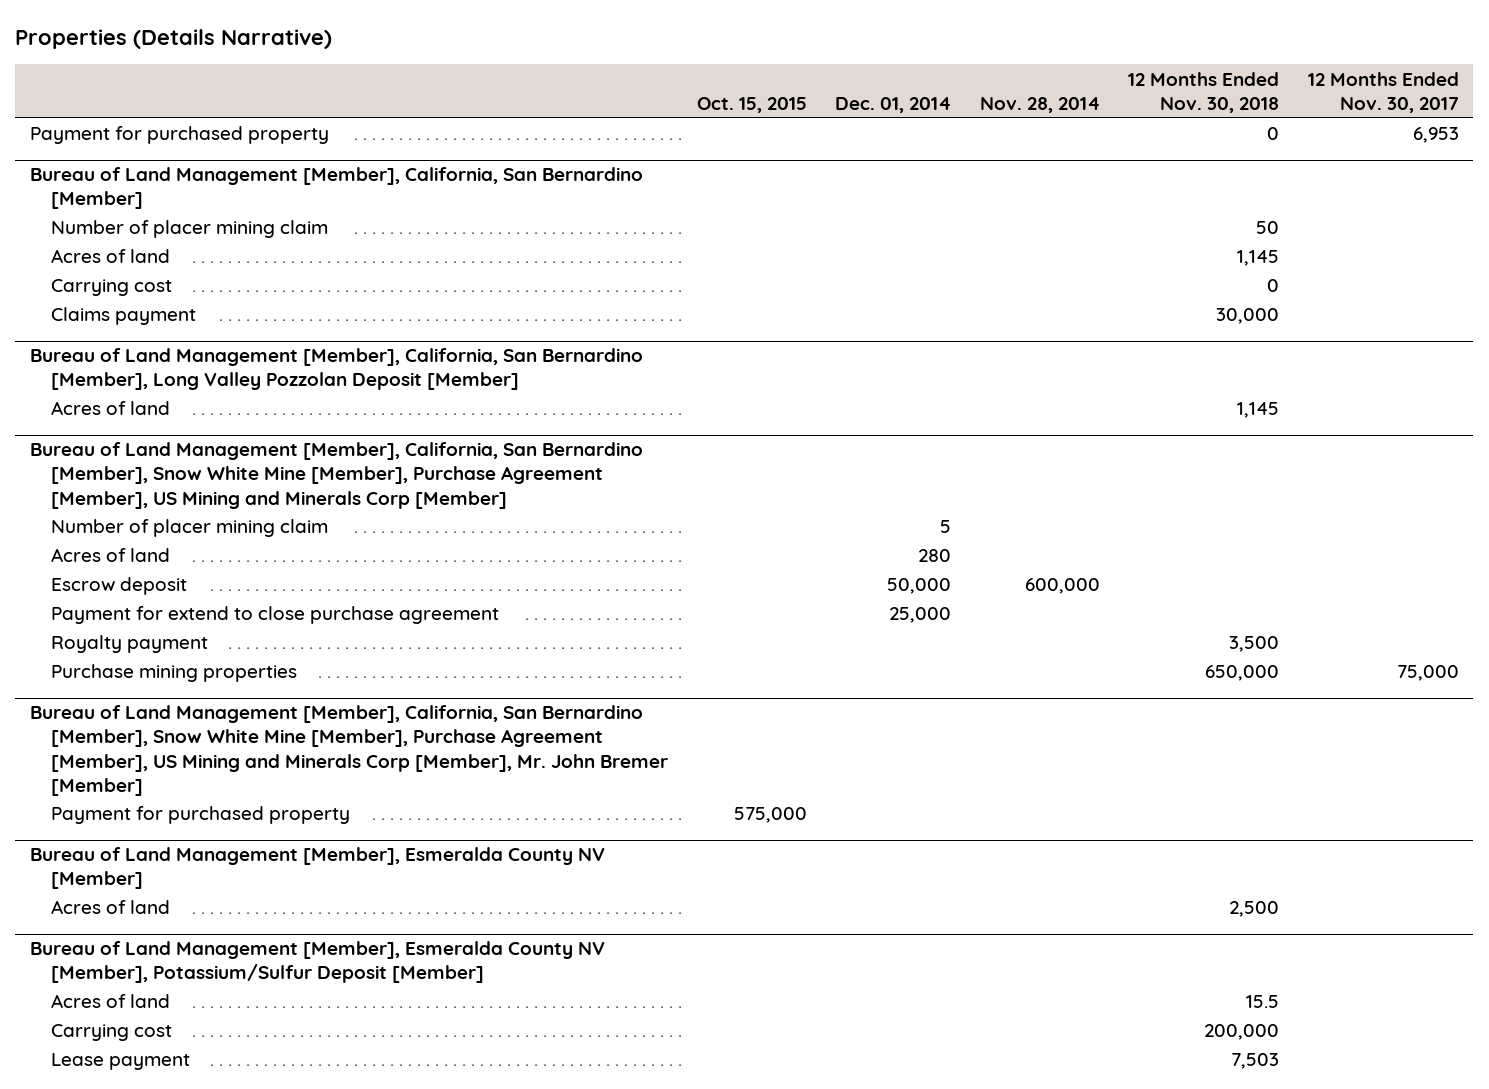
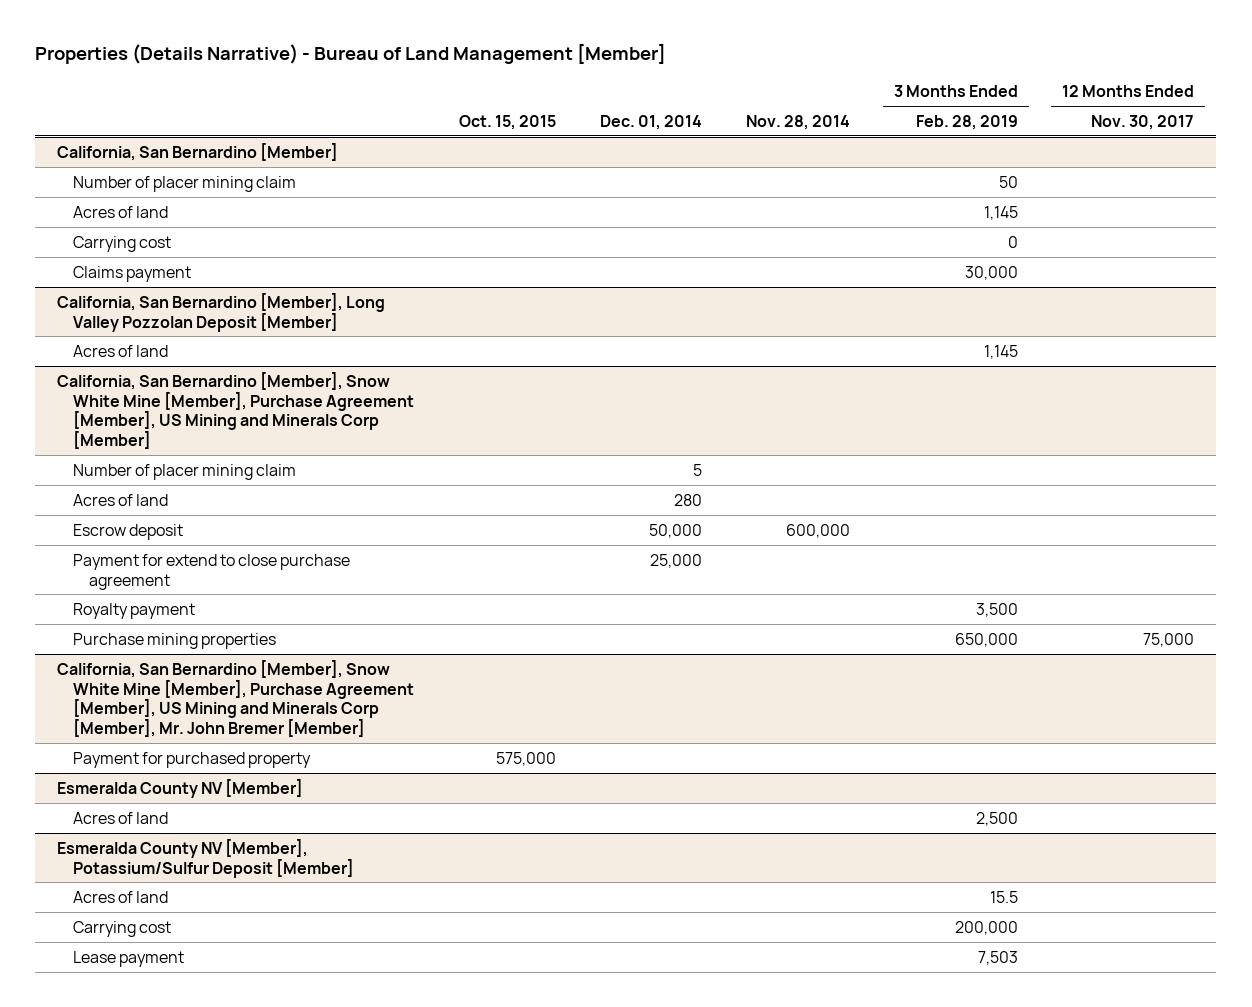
- Properties (Details Narrative)
+ Properties (Details Narrative) - Bureau of Land Management [Member]
- | Oct. 15, 2015 | Dec. 01, 2014 | Nov. 28, 2014 | 12 Months Ended Nov. 30, 2018 | 12 Months Ended Nov. 30, 2017
+ | Oct. 15, 2015 | Dec. 01, 2014 | Nov. 28, 2014 | 3 Months Ended Feb. 28, 2019 | 12 Months Ended Nov. 30, 2017
- Payment for purchased property | | | | 0 | 6,953
- Bureau of Land Management [Member], California, San Bernardino [Member]
+ California, San Bernardino [Member]
- Bureau of Land Management [Member], California, San Bernardino [Member], Long Valley Pozzolan Deposit [Member]
+ California, San Bernardino [Member], Long Valley Pozzolan Deposit [Member]
- Bureau of Land Management [Member], California, San Bernardino [Member], Snow White Mine [Member], Purchase Agreement [Member], US Mining and Minerals Corp [Member]
+ California, San Bernardino [Member], Snow White Mine [Member], Purchase Agreement [Member], US Mining and Minerals Corp [Member]
- Bureau of Land Management [Member], California, San Bernardino [Member], Snow White Mine [Member], Purchase Agreement [Member], US Mining and Minerals Corp [Member], Mr. John Bremer [Member]
+ California, San Bernardino [Member], Snow White Mine [Member], Purchase Agreement [Member], US Mining and Minerals Corp [Member], Mr. John Bremer [Member]
- Bureau of Land Management [Member], Esmeralda County NV [Member]
+ Esmeralda County NV [Member]
- Bureau of Land Management [Member], Esmeralda County NV [Member], Potassium/Sulfur Deposit [Member]
+ Esmeralda County NV [Member], Potassium/Sulfur Deposit [Member]

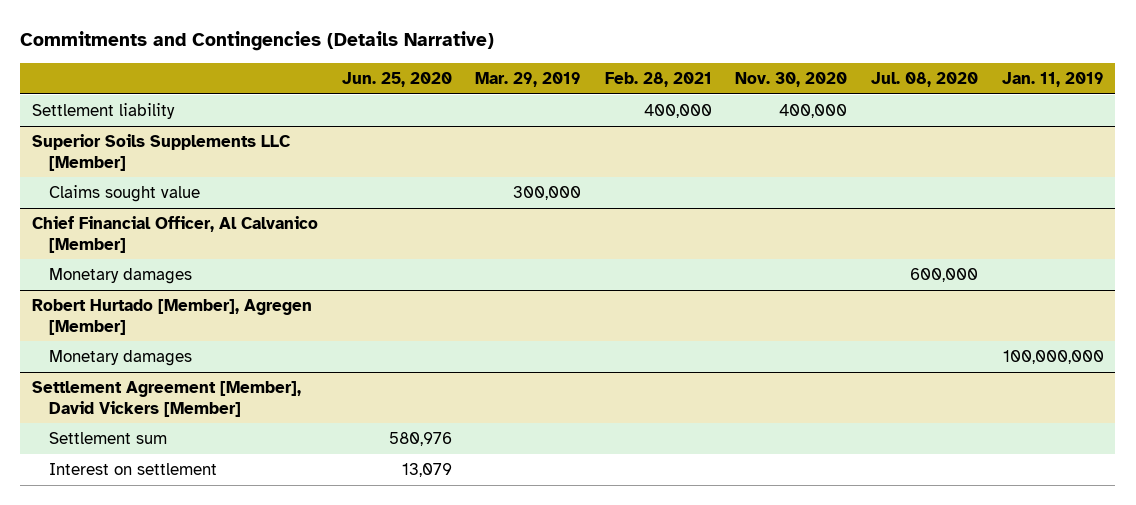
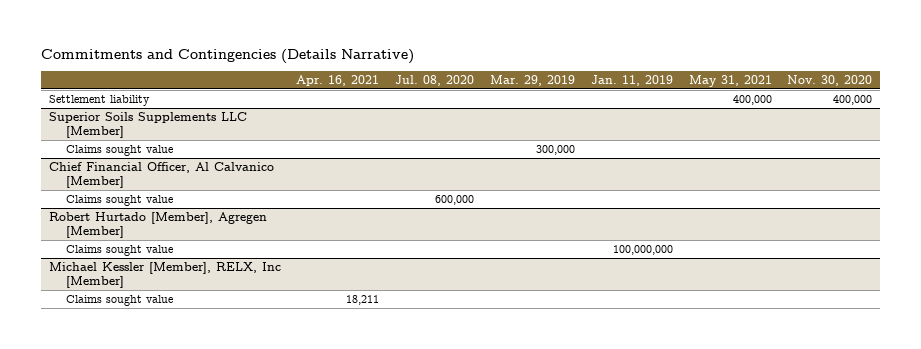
- | Jun. 25, 2020 | Mar. 29, 2019 | Feb. 28, 2021 | Nov. 30, 2020 | Jul. 08, 2020 | Jan. 11, 2019
+ | Apr. 16, 2021 | Jul. 08, 2020 | Mar. 29, 2019 | Jan. 11, 2019 | May 31, 2021 | Nov. 30, 2020
@ Chief Financial Officer, Al Calvanico [Member]
- Monetary damages | | | | | 600,000 |
+ Claims sought value | | 600,000 | | | |
@ Robert Hurtado [Member], Agregen [Member]
- Monetary damages | | | | | | 100,000,000
- Settlement Agreement [Member], David Vickers [Member]
- Settlement sum | 580,976 | | | | |
- Interest on settlement | 13,079 | | | | |
@ Robert Hurtado [Member], Agregen [Member]
+ Claims sought value | | | | 100,000,000 | |
+ Michael Kessler [Member], RELX, Inc [Member]
+ Claims sought value | 18,211 | | | | |

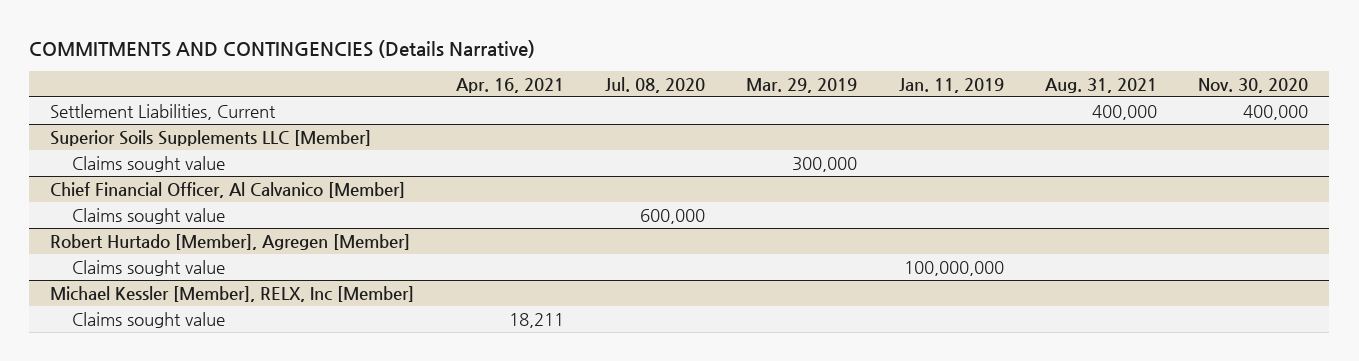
- Commitments and Contingencies (Details Narrative)
+ COMMITMENTS AND CONTINGENCIES (Details Narrative)
- | Apr. 16, 2021 | Jul. 08, 2020 | Mar. 29, 2019 | Jan. 11, 2019 | May 31, 2021 | Nov. 30, 2020
+ | Apr. 16, 2021 | Jul. 08, 2020 | Mar. 29, 2019 | Jan. 11, 2019 | Aug. 31, 2021 | Nov. 30, 2020
- Settlement liability | | | | | 400,000 | 400,000
+ Settlement Liabilities, Current | | | | | 400,000 | 400,000

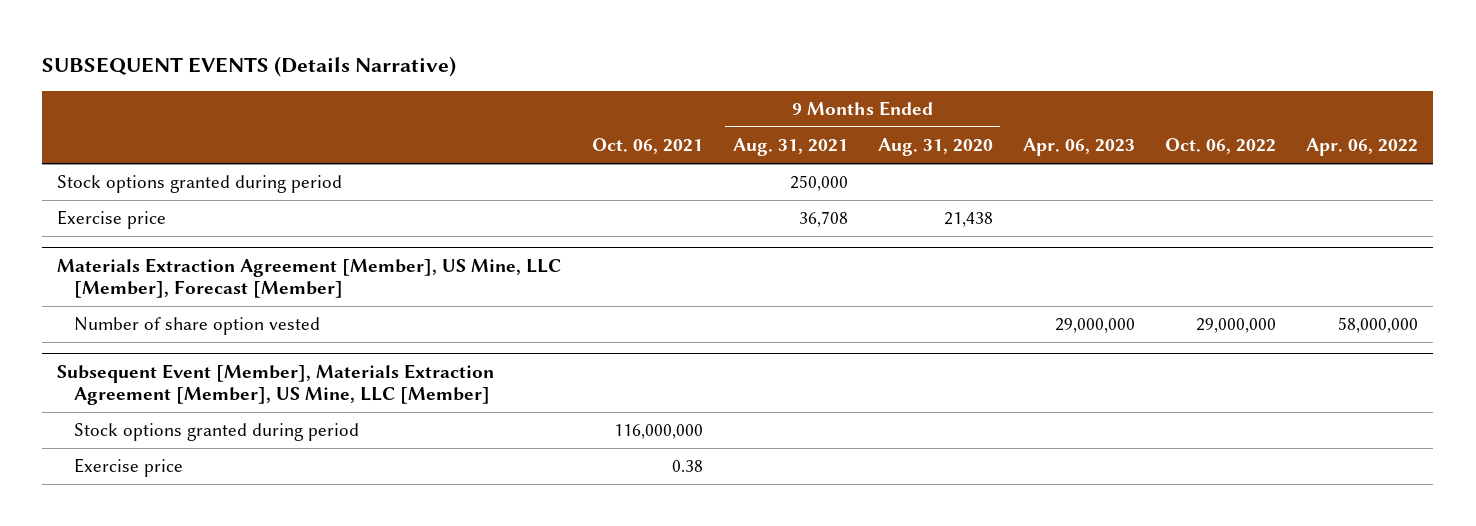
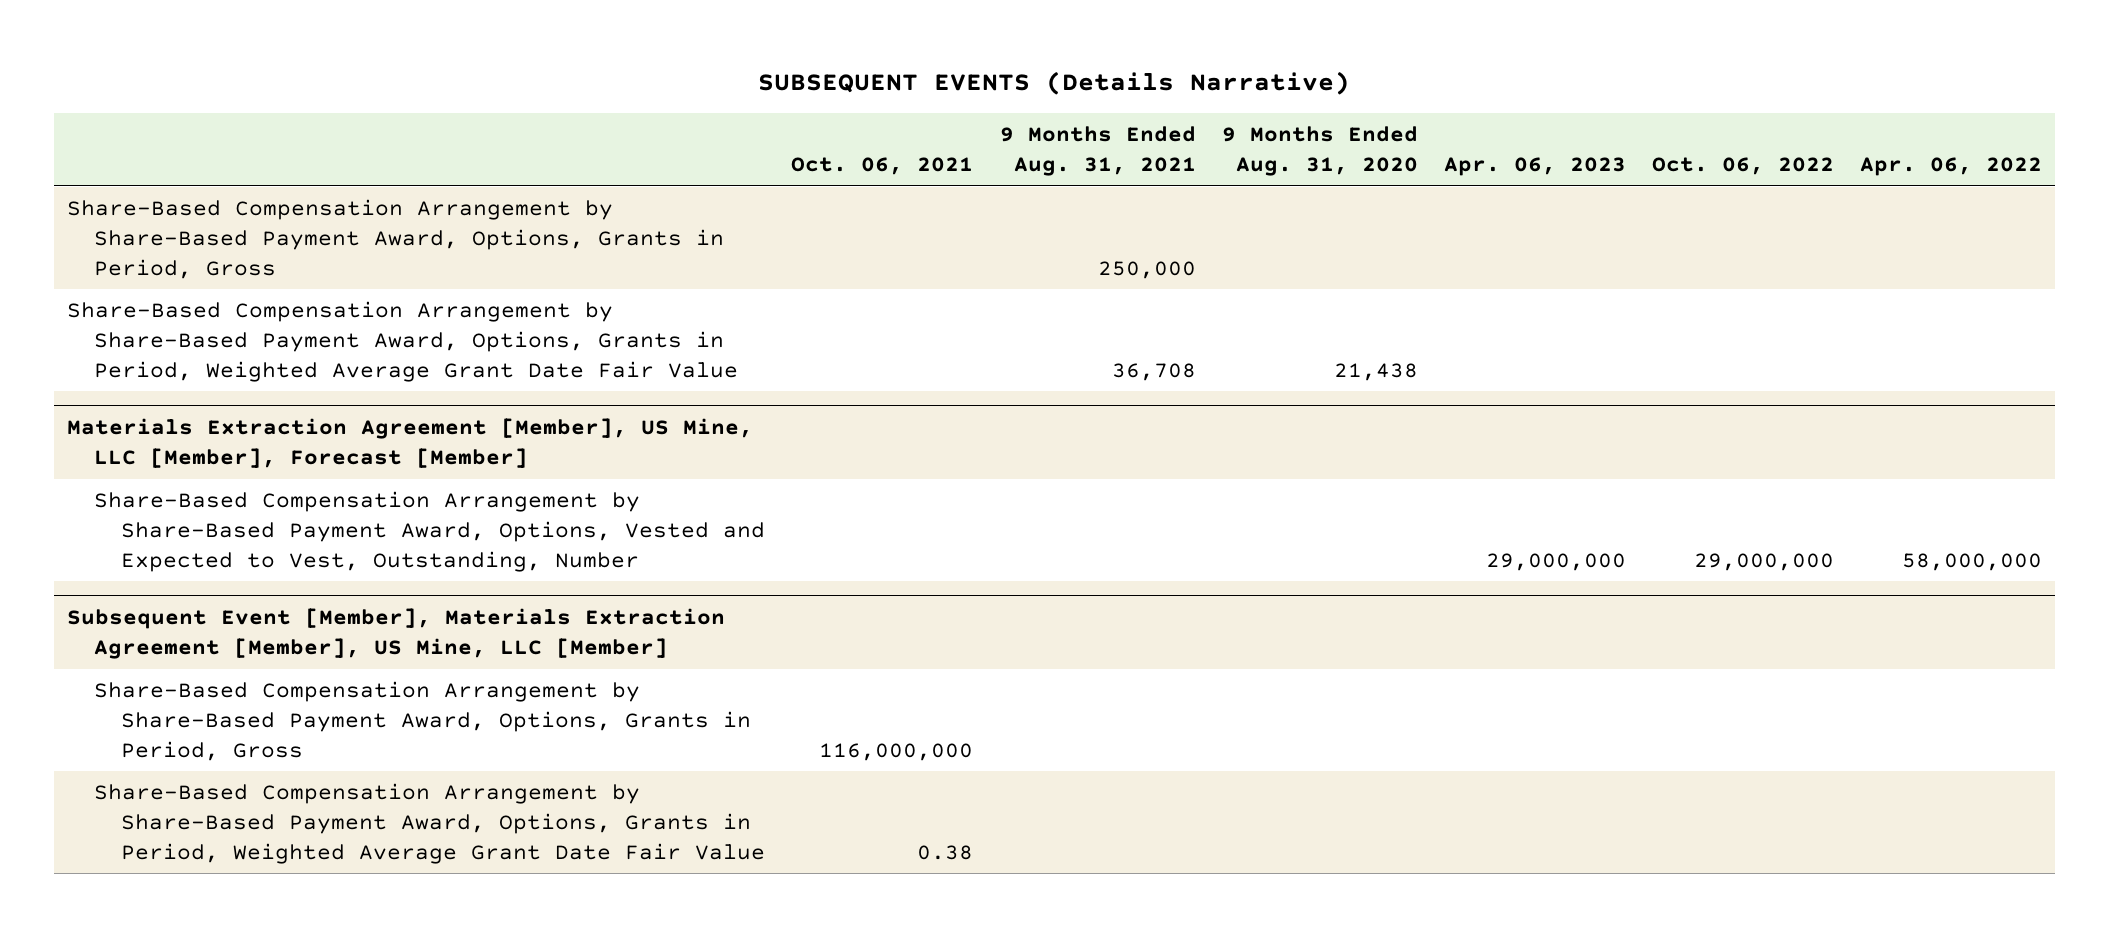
- Stock options granted during period | | 250,000 | | | |
- Exercise price | | 36,708 | 21,438 | | |
+ Share-Based Compensation Arrangement by Share-Based Payment Award, Options, Grants in Period, Gross | | 250,000 | | | |
+ Share-Based Compensation Arrangement by Share-Based Payment Award, Options, Grants in Period, Weighted Average Grant Date Fair Value | | 36,708 | 21,438 | | |
@ Materials Extraction Agreement [Member], US Mine, LLC [Member], Forecast [Member]
- Number of share option vested | | | | 29,000,000 | 29,000,000 | 58,000,000
+ Share-Based Compensation Arrangement by Share-Based Payment Award, Options, Vested and Expected to Vest, Outstanding, Number | | | | 29,000,000 | 29,000,000 | 58,000,000
@ Subsequent Event [Member], Materials Extraction Agreement [Member], US Mine, LLC [Member]
- Stock options granted during period | 116,000,000 | | | | |
- Exercise price | 0.38 | | | | |
+ Share-Based Compensation Arrangement by Share-Based Payment Award, Options, Grants in Period, Gross | 116,000,000 | | | | |
+ Share-Based Compensation Arrangement by Share-Based Payment Award, Options, Grants in Period, Weighted Average Grant Date Fair Value | 0.38 | | | | |

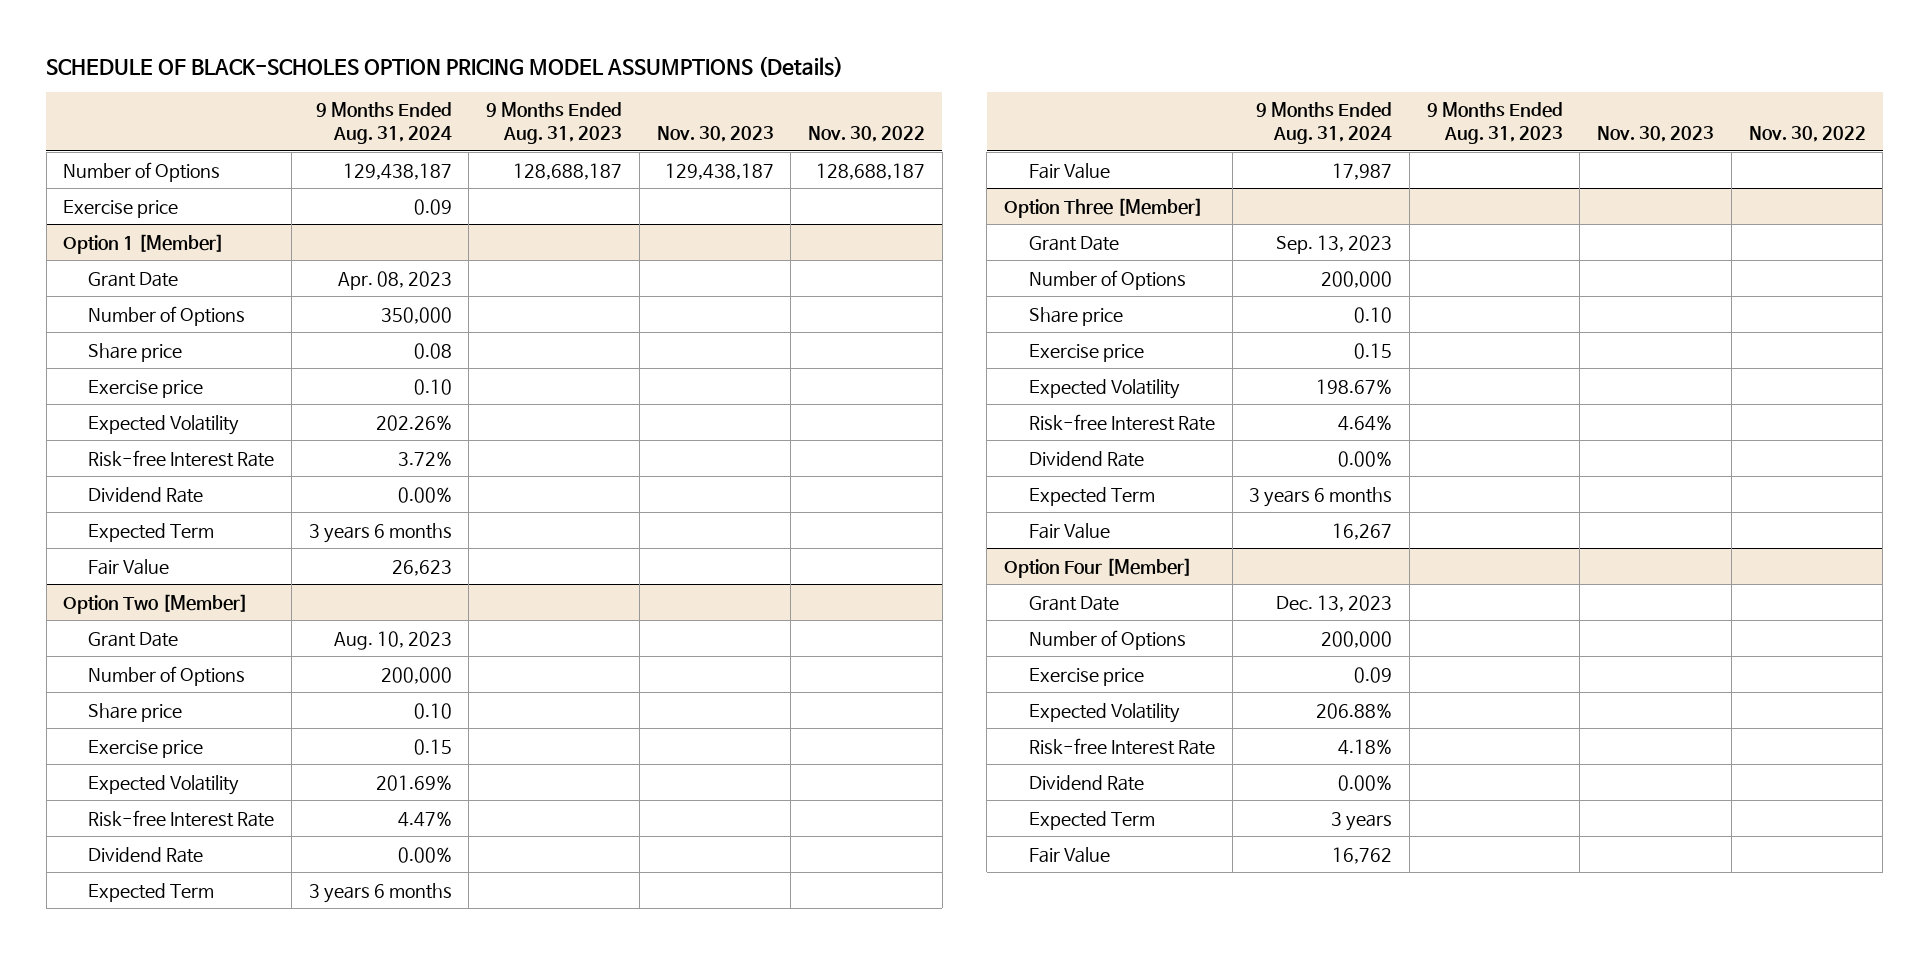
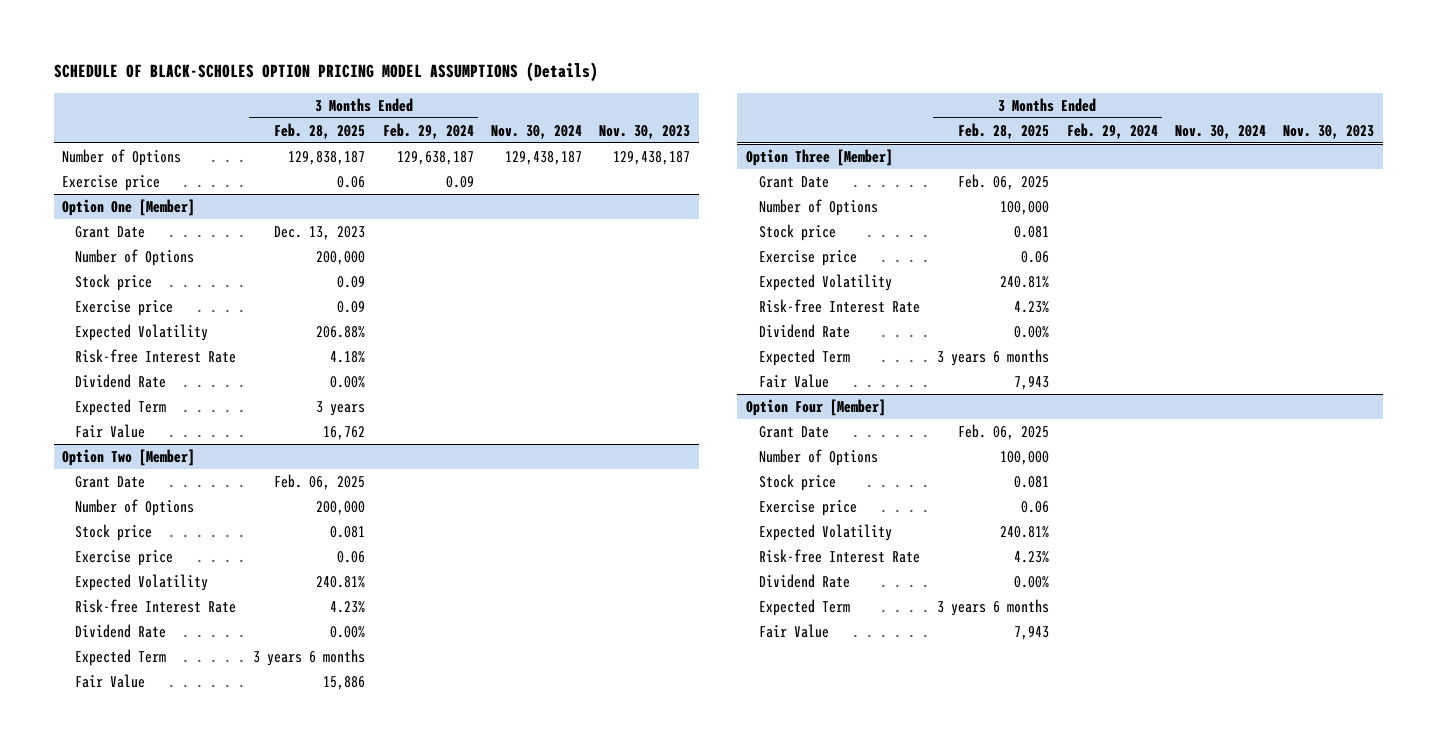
- | 9 Months Ended Aug. 31, 2024 | 9 Months Ended Aug. 31, 2023 | Nov. 30, 2023 | Nov. 30, 2022
+ | 3 Months Ended Feb. 28, 2025 | 3 Months Ended Feb. 29, 2024 | Nov. 30, 2024 | Nov. 30, 2023
- Option 1 [Member]
+ Option One [Member]
- Share price | 0.08 | | |
+ Stock price | 0.09 | | |
@ Option Two [Member]
- Share price | 0.10 | | |
+ Stock price | 0.081 | | |
@ Option Three [Member]
- Share price | 0.10 | | |
+ Stock price | 0.081 | | |
@ Option Four [Member]
+ Stock price | 0.081 | | |

